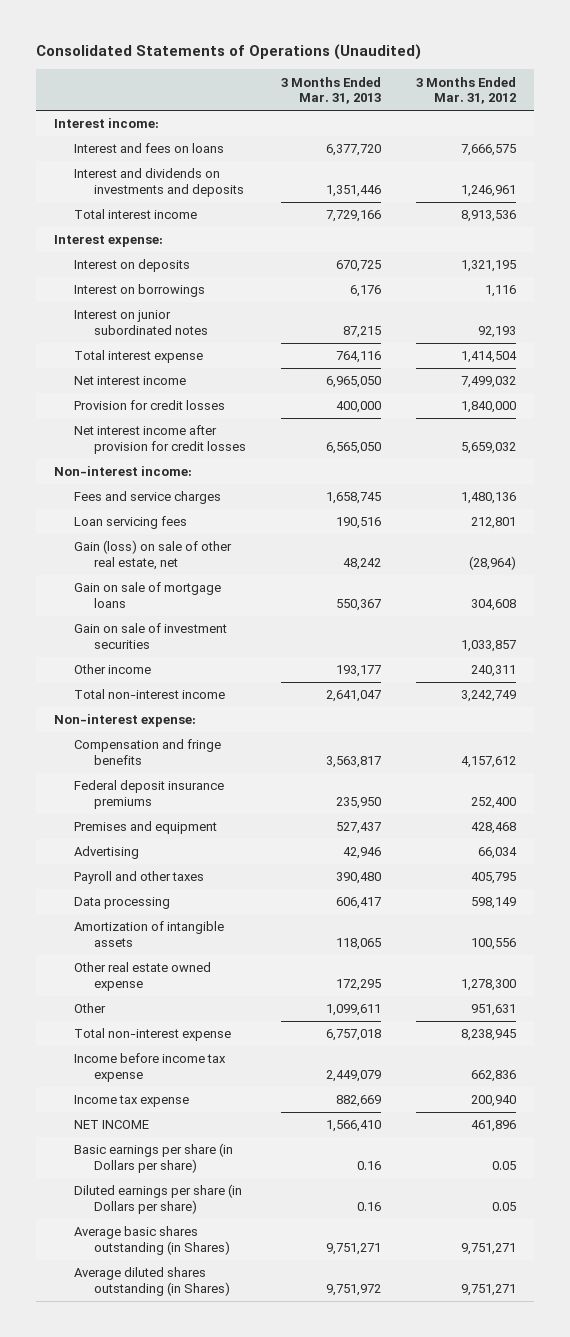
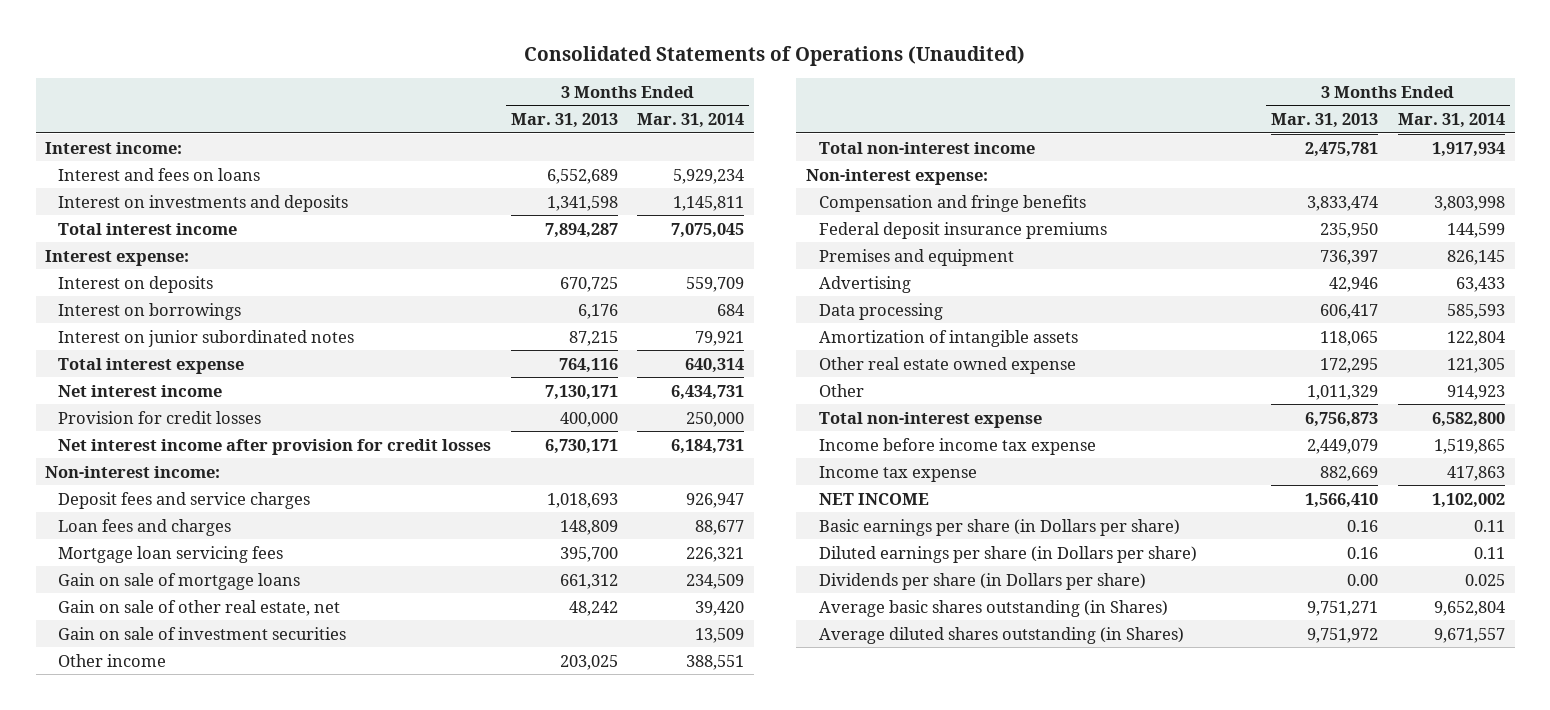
- | 3 Months Ended Mar. 31, 2013 | 3 Months Ended Mar. 31, 2012
+ | 3 Months Ended Mar. 31, 2013 | 3 Months Ended Mar. 31, 2014
- Interest and fees on loans | 6,377,720 | 7,666,575
- Interest and dividends on investments and deposits | 1,351,446 | 1,246,961
- Total interest income | 7,729,166 | 8,913,536
+ Interest and fees on loans | 6,552,689 | 5,929,234
+ Interest on investments and deposits | 1,341,598 | 1,145,811
+ Total interest income | 7,894,287 | 7,075,045
- Net interest income | 6,965,050 | 7,499,032
+ Net interest income | 7,130,171 | 6,434,731
- Net interest income after provision for credit losses | 6,565,050 | 5,659,032
+ Net interest income after provision for credit losses | 6,730,171 | 6,184,731
- Fees and service charges | 1,658,745 | 1,480,136
- Loan servicing fees | 190,516 | 212,801
- Gain (loss) on sale of other real estate, net | 48,242 | (28,964)
- Gain on sale of mortgage loans | 550,367 | 304,608
+ Deposit fees and service charges | 1,018,693 | 926,947
+ Loan fees and charges | 148,809 | 88,677
+ Mortgage loan servicing fees | 395,700 | 226,321
+ Gain on sale of mortgage loans | 661,312 | 234,509
+ Gain on sale of other real estate, net | 48,242 | 39,420
- Other income | 193,177 | 240,311
- Total non-interest income | 2,641,047 | 3,242,749
+ Other income | 203,025 | 388,551
+ Total non-interest income | 2,475,781 | 1,917,934
- Compensation and fringe benefits | 3,563,817 | 4,157,612
+ Compensation and fringe benefits | 3,833,474 | 3,803,998
- Premises and equipment | 527,437 | 428,468
+ Premises and equipment | 736,397 | 826,145
- Payroll and other taxes | 390,480 | 405,795
- Other | 1,099,611 | 951,631
- Total non-interest expense | 6,757,018 | 8,238,945
+ Other | 1,011,329 | 914,923
+ Total non-interest expense | 6,756,873 | 6,582,800
+ Dividends per share (in Dollars per share) | 0.00 | 0.025

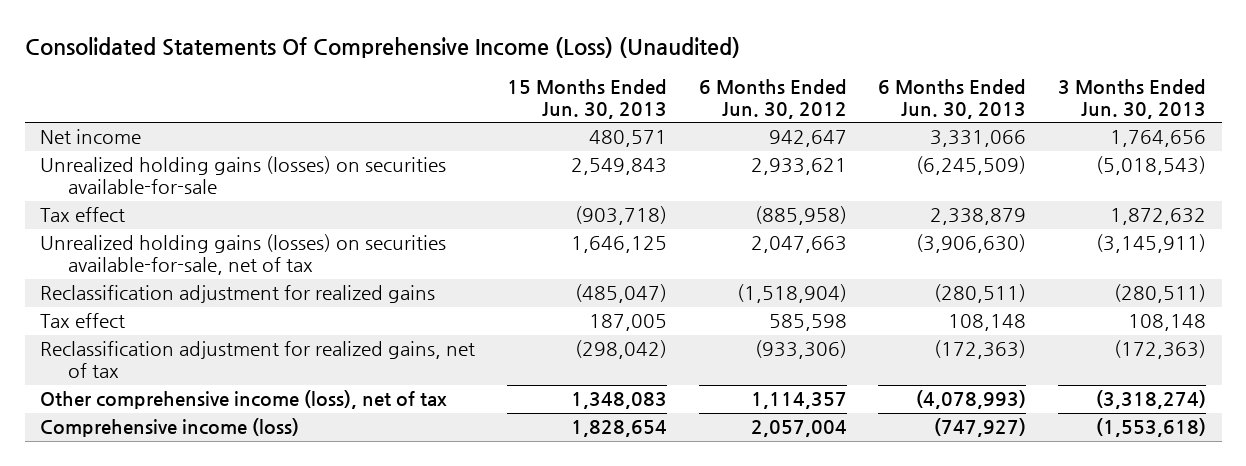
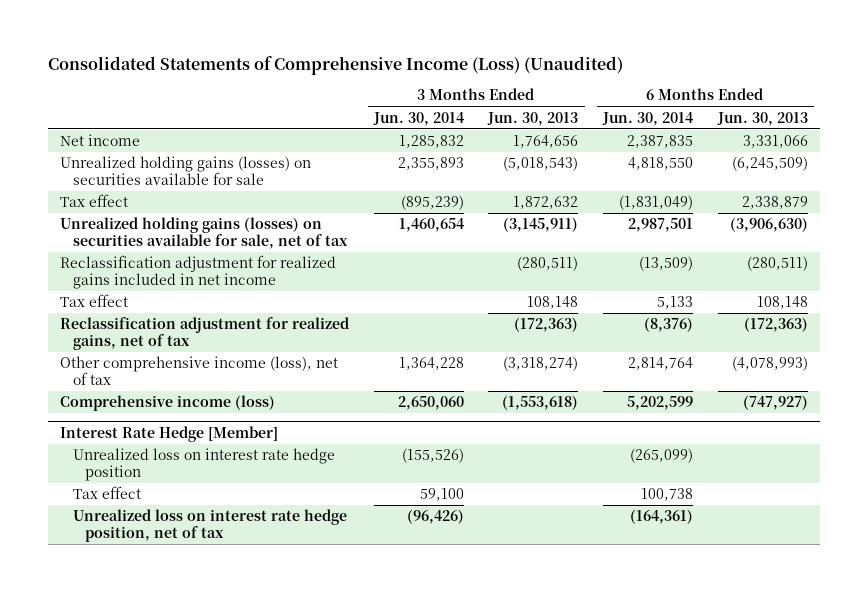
- Consolidated Statements Of Comprehensive Income (Loss) (Unaudited)
+ Consolidated Statements of Comprehensive Income (Loss) (Unaudited)
- | 15 Months Ended Jun. 30, 2013 | 6 Months Ended Jun. 30, 2012 | 6 Months Ended Jun. 30, 2013 | 3 Months Ended Jun. 30, 2013
+ | 3 Months Ended Jun. 30, 2014 | 3 Months Ended Jun. 30, 2013 | 6 Months Ended Jun. 30, 2014 | 6 Months Ended Jun. 30, 2013
- Unrealized holding gains (losses) on securities available-for-sale | 2,549,843 | 2,933,621 | (6,245,509) | (5,018,543)
+ Unrealized holding gains (losses) on securities available for sale | 2,355,893 | (5,018,543) | 4,818,550 | (6,245,509)
- Unrealized holding gains (losses) on securities available-for-sale, net of tax | 1,646,125 | 2,047,663 | (3,906,630) | (3,145,911)
- Reclassification adjustment for realized gains | (485,047) | (1,518,904) | (280,511) | (280,511)
+ Unrealized holding gains (losses) on securities available for sale, net of tax | 1,460,654 | (3,145,911) | 2,987,501 | (3,906,630)
+ Reclassification adjustment for realized gains included in net income | | (280,511) | (13,509) | (280,511)
+ Interest Rate Hedge [Member]
+ Unrealized loss on interest rate hedge position | (155,526) | | (265,099) |
+ Tax effect | 59,100 | | 100,738 |
+ Unrealized loss on interest rate hedge position, net of tax | (96,426) | | (164,361) |

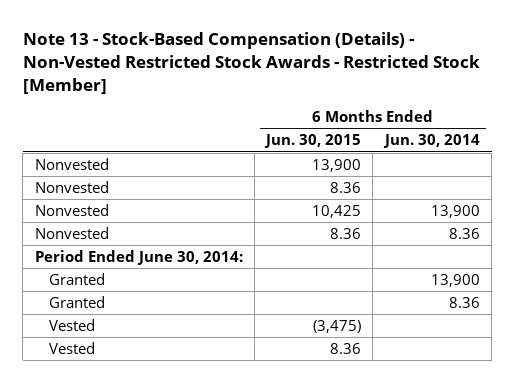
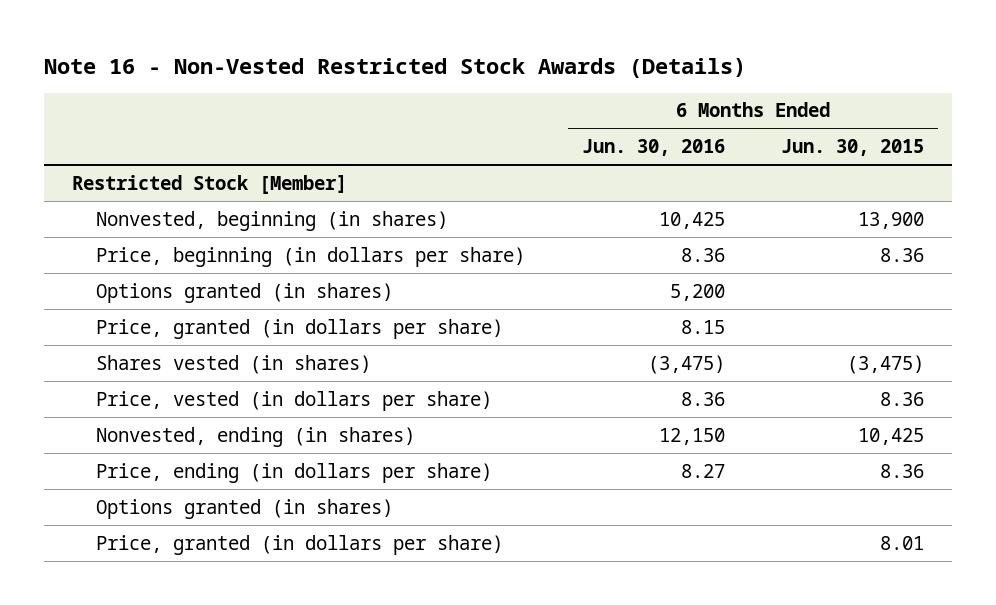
- Note 13 - Stock-Based Compensation (Details) - Non-Vested Restricted Stock Awards - Restricted Stock [Member]
+ Note 16 - Non-Vested Restricted Stock Awards (Details)
- | 6 Months Ended Jun. 30, 2015 | 6 Months Ended Jun. 30, 2014
+ | 6 Months Ended Jun. 30, 2016 | 6 Months Ended Jun. 30, 2015
- Nonvested | 13,900 |
- Nonvested | 8.36 |
- Nonvested | 10,425 | 13,900
- Nonvested | 8.36 | 8.36
- Period Ended June 30, 2014:
- Granted | | 13,900
- Granted | | 8.36
- Vested | (3,475) |
- Vested | 8.36 |
+ Restricted Stock [Member]
+ Nonvested, beginning (in shares) | 10,425 | 13,900
+ Price, beginning (in dollars per share) | 8.36 | 8.36
+ Options granted (in shares) | 5,200 |
+ Price, granted (in dollars per share) | 8.15 |
+ Shares vested (in shares) | (3,475) | (3,475)
+ Price, vested (in dollars per share) | 8.36 | 8.36
+ Nonvested, ending (in shares) | 12,150 | 10,425
+ Price, ending (in dollars per share) | 8.27 | 8.36
+ Options granted (in shares)
+ Price, granted (in dollars per share) | | 8.01

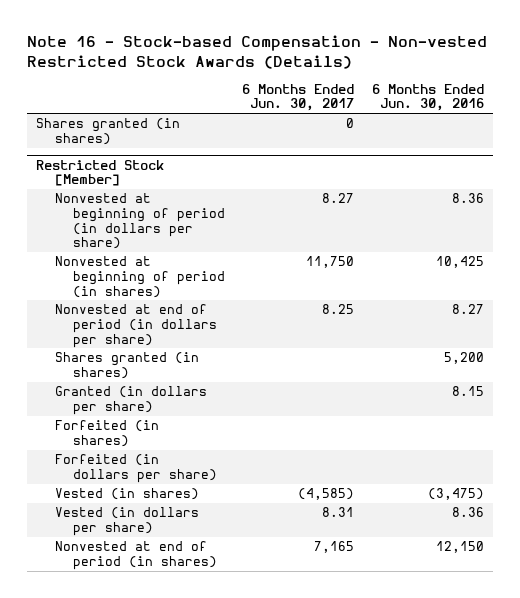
- Note 16 - Non-Vested Restricted Stock Awards (Details)
+ Note 16 - Stock-based Compensation - Non-vested Restricted Stock Awards (Details)
- | 6 Months Ended Jun. 30, 2016 | 6 Months Ended Jun. 30, 2015
+ | 6 Months Ended Jun. 30, 2017 | 6 Months Ended Jun. 30, 2016
+ Shares granted (in shares) | 0 |
@ Restricted Stock [Member]
- Nonvested, beginning (in shares) | 10,425 | 13,900
- Price, beginning (in dollars per share) | 8.36 | 8.36
- Options granted (in shares) | 5,200 |
- Price, granted (in dollars per share) | 8.15 |
- Shares vested (in shares) | (3,475) | (3,475)
- Price, vested (in dollars per share) | 8.36 | 8.36
- Nonvested, ending (in shares) | 12,150 | 10,425
- Price, ending (in dollars per share) | 8.27 | 8.36
- Options granted (in shares)
- Price, granted (in dollars per share) | | 8.01
+ Nonvested at beginning of period (in dollars per share) | 8.27 | 8.36
+ Nonvested at beginning of period (in shares) | 11,750 | 10,425
+ Nonvested at end of period (in dollars per share) | 8.25 | 8.27
+ Shares granted (in shares) | | 5,200
+ Granted (in dollars per share) | | 8.15
+ Forfeited (in shares)
+ Forfeited (in dollars per share)
+ Vested (in shares) | (4,585) | (3,475)
+ Vested (in dollars per share) | 8.31 | 8.36
+ Nonvested at end of period (in shares) | 7,165 | 12,150

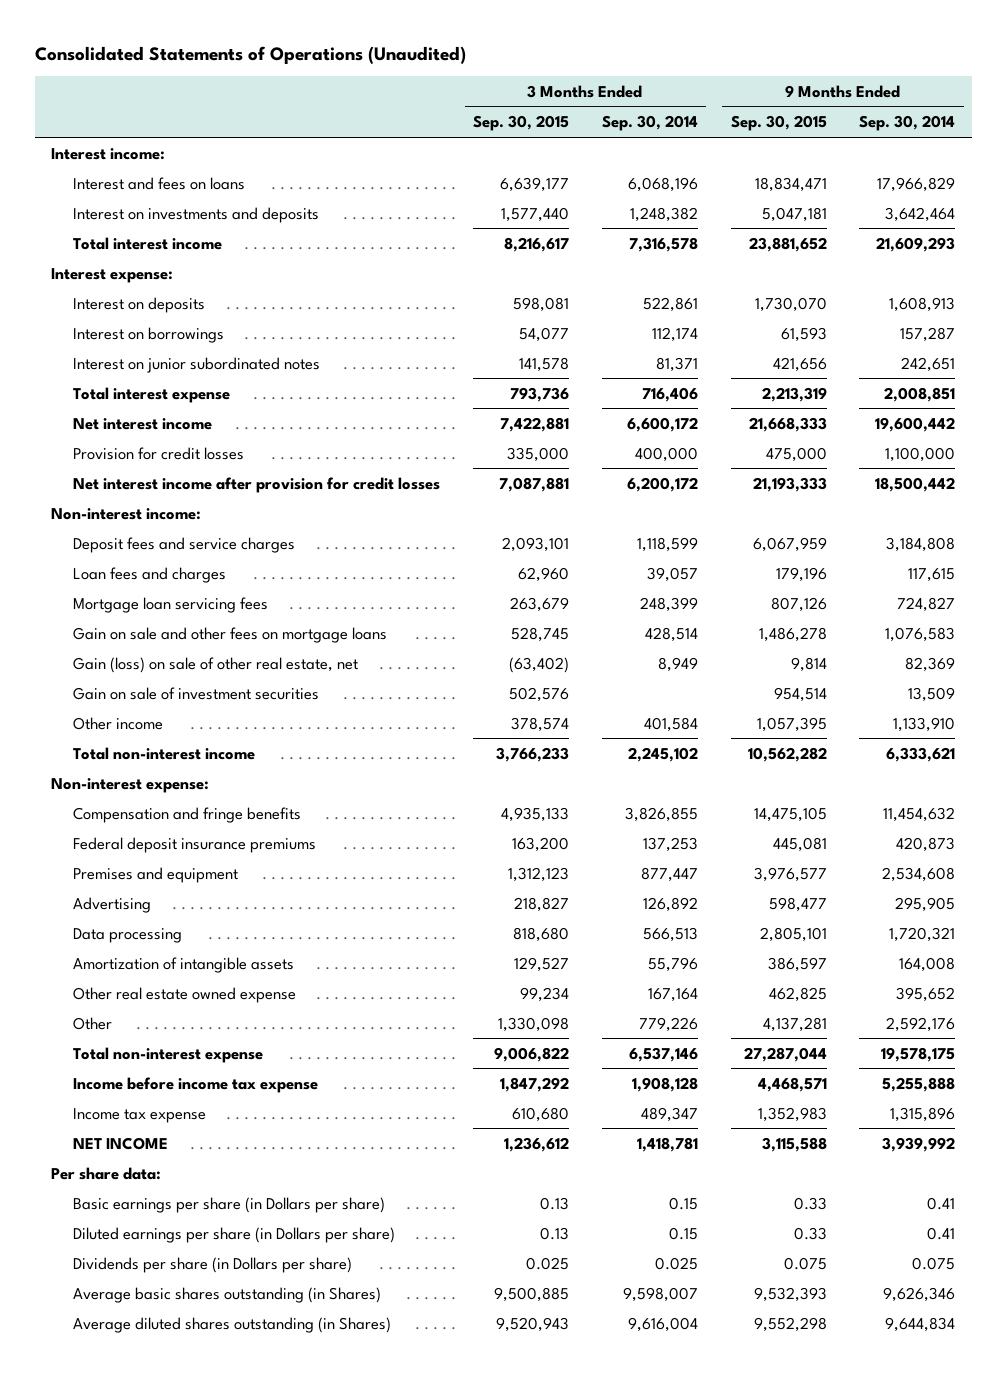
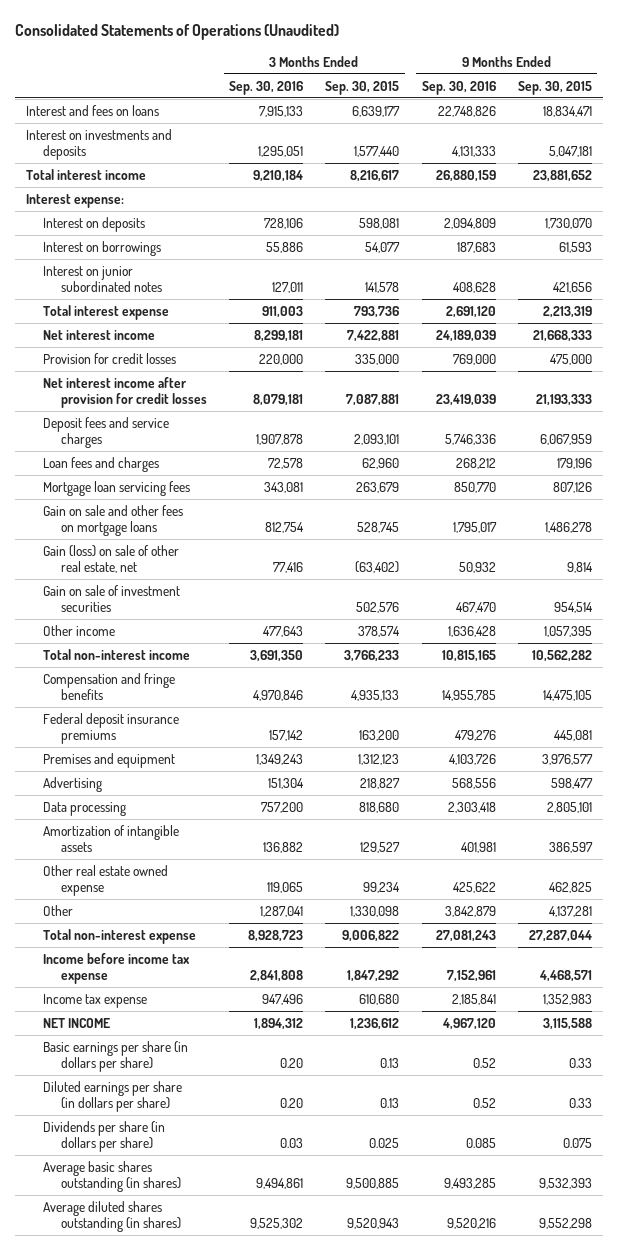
- | 3 Months Ended Sep. 30, 2015 | 3 Months Ended Sep. 30, 2014 | 9 Months Ended Sep. 30, 2015 | 9 Months Ended Sep. 30, 2014
+ | 3 Months Ended Sep. 30, 2016 | 3 Months Ended Sep. 30, 2015 | 9 Months Ended Sep. 30, 2016 | 9 Months Ended Sep. 30, 2015
- Interest income:
- Non-interest income:
- Non-interest expense:
- Per share data:
- Basic earnings per share (in Dollars per share) | 0.13 | 0.15 | 0.33 | 0.41
- Diluted earnings per share (in Dollars per share) | 0.13 | 0.15 | 0.33 | 0.41
- Dividends per share (in Dollars per share) | 0.025 | 0.025 | 0.075 | 0.075
- Average basic shares outstanding (in Shares) | 9,500,885 | 9,598,007 | 9,532,393 | 9,626,346
- Average diluted shares outstanding (in Shares) | 9,520,943 | 9,616,004 | 9,552,298 | 9,644,834
+ Basic earnings per share (in dollars per share) | 0.20 | 0.13 | 0.52 | 0.33
+ Diluted earnings per share (in dollars per share) | 0.20 | 0.13 | 0.52 | 0.33
+ Dividends per share (in dollars per share) | 0.03 | 0.025 | 0.085 | 0.075
+ Average basic shares outstanding (in shares) | 9,494,861 | 9,500,885 | 9,493,285 | 9,532,393
+ Average diluted shares outstanding (in shares) | 9,525,302 | 9,520,943 | 9,520,216 | 9,552,298

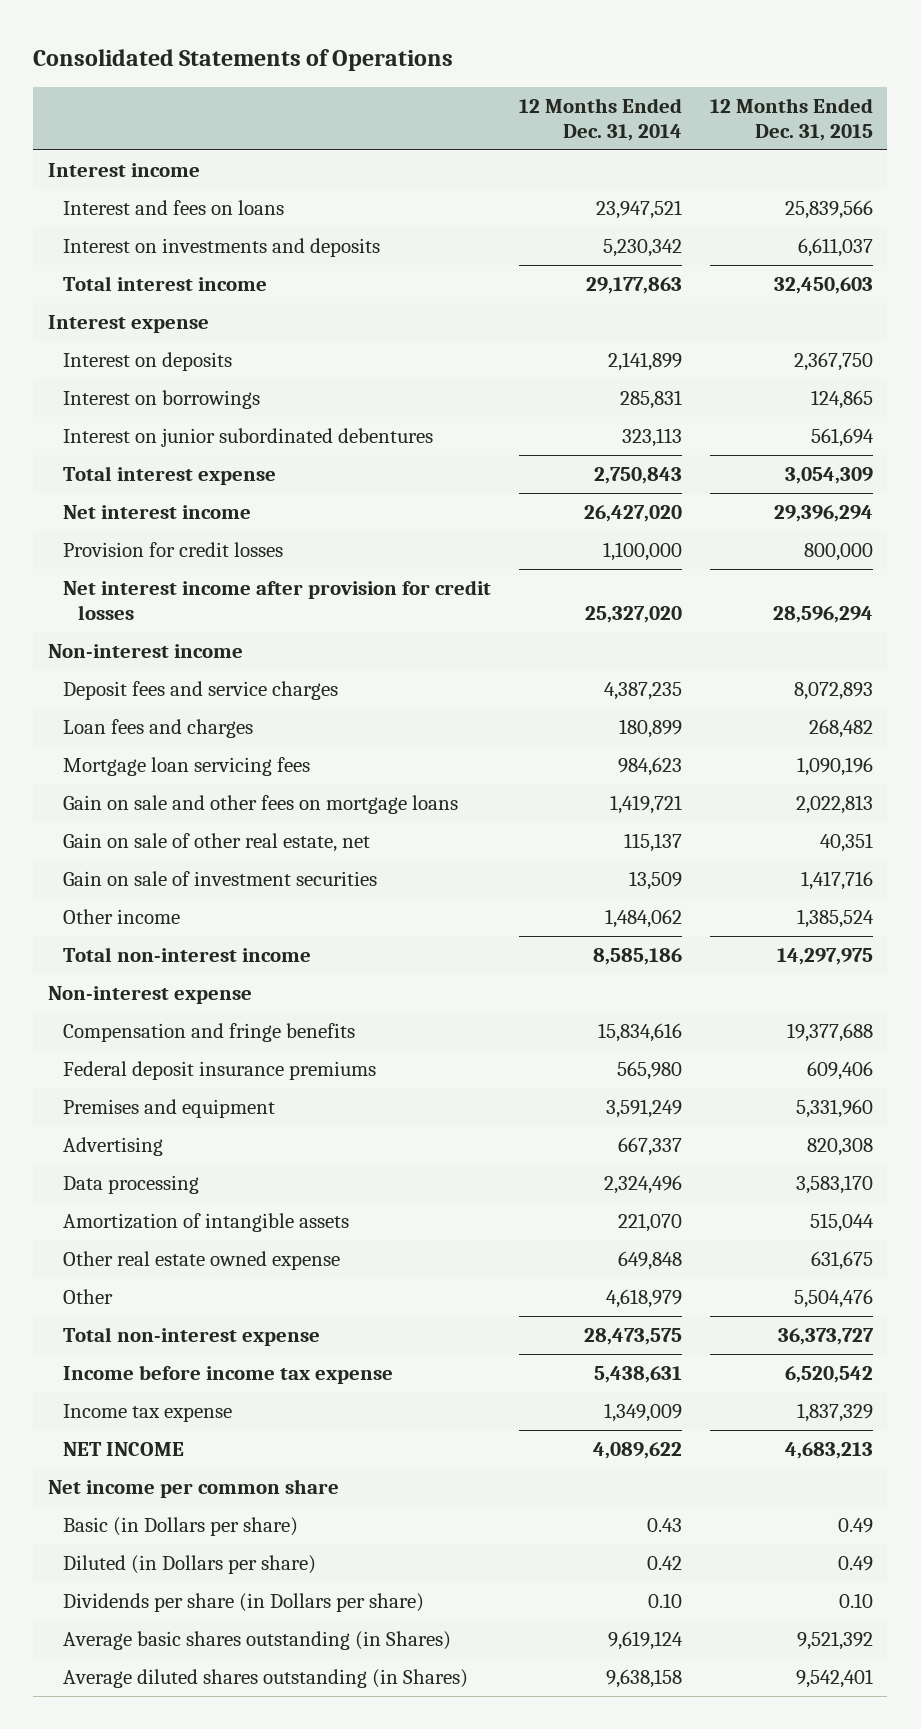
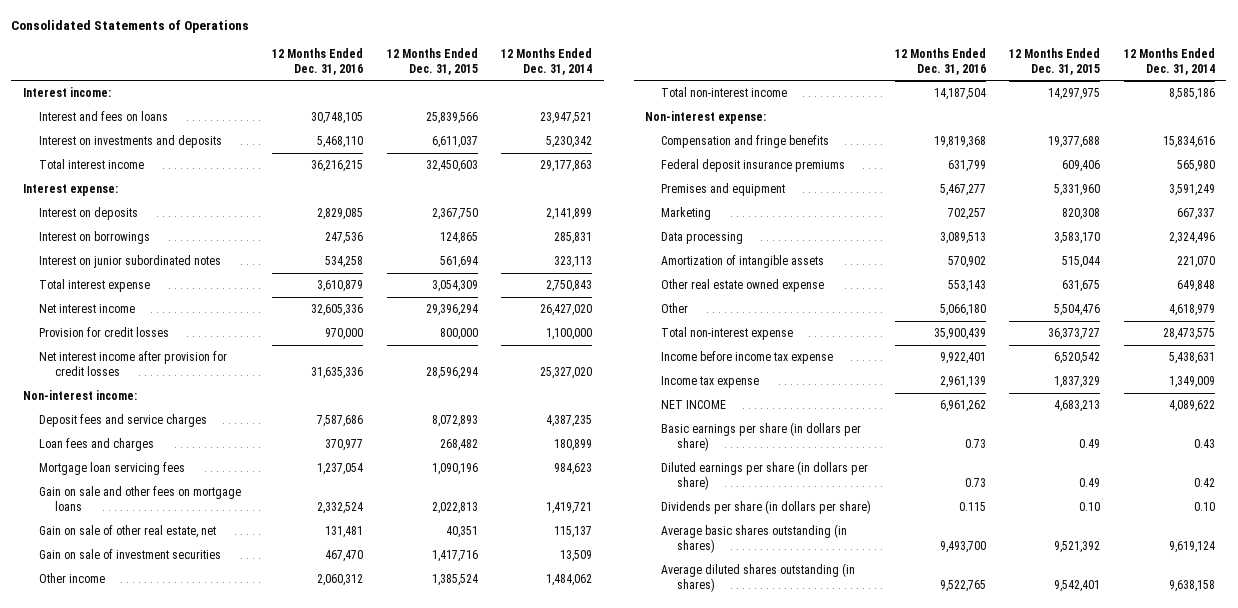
- | 12 Months Ended Dec. 31, 2014 | 12 Months Ended Dec. 31, 2015
+ | 12 Months Ended Dec. 31, 2016 | 12 Months Ended Dec. 31, 2015 | 12 Months Ended Dec. 31, 2014
- Interest income
+ Interest income:
- Interest expense
+ Interest expense:
- Interest on junior subordinated debentures | 323,113 | 561,694
+ Interest on junior subordinated notes | 534,258 | 561,694 | 323,113
- Non-interest income
+ Non-interest income:
- Non-interest expense
+ Non-interest expense:
- Advertising | 667,337 | 820,308
+ Marketing | 702,257 | 820,308 | 667,337
- Net income per common share
- Basic (in Dollars per share) | 0.43 | 0.49
- Diluted (in Dollars per share) | 0.42 | 0.49
- Dividends per share (in Dollars per share) | 0.10 | 0.10
- Average basic shares outstanding (in Shares) | 9,619,124 | 9,521,392
- Average diluted shares outstanding (in Shares) | 9,638,158 | 9,542,401
+ Basic earnings per share (in dollars per share) | 0.73 | 0.49 | 0.43
+ Diluted earnings per share (in dollars per share) | 0.73 | 0.49 | 0.42
+ Dividends per share (in dollars per share) | 0.115 | 0.10 | 0.10
+ Average basic shares outstanding (in shares) | 9,493,700 | 9,521,392 | 9,619,124
+ Average diluted shares outstanding (in shares) | 9,522,765 | 9,542,401 | 9,638,158

